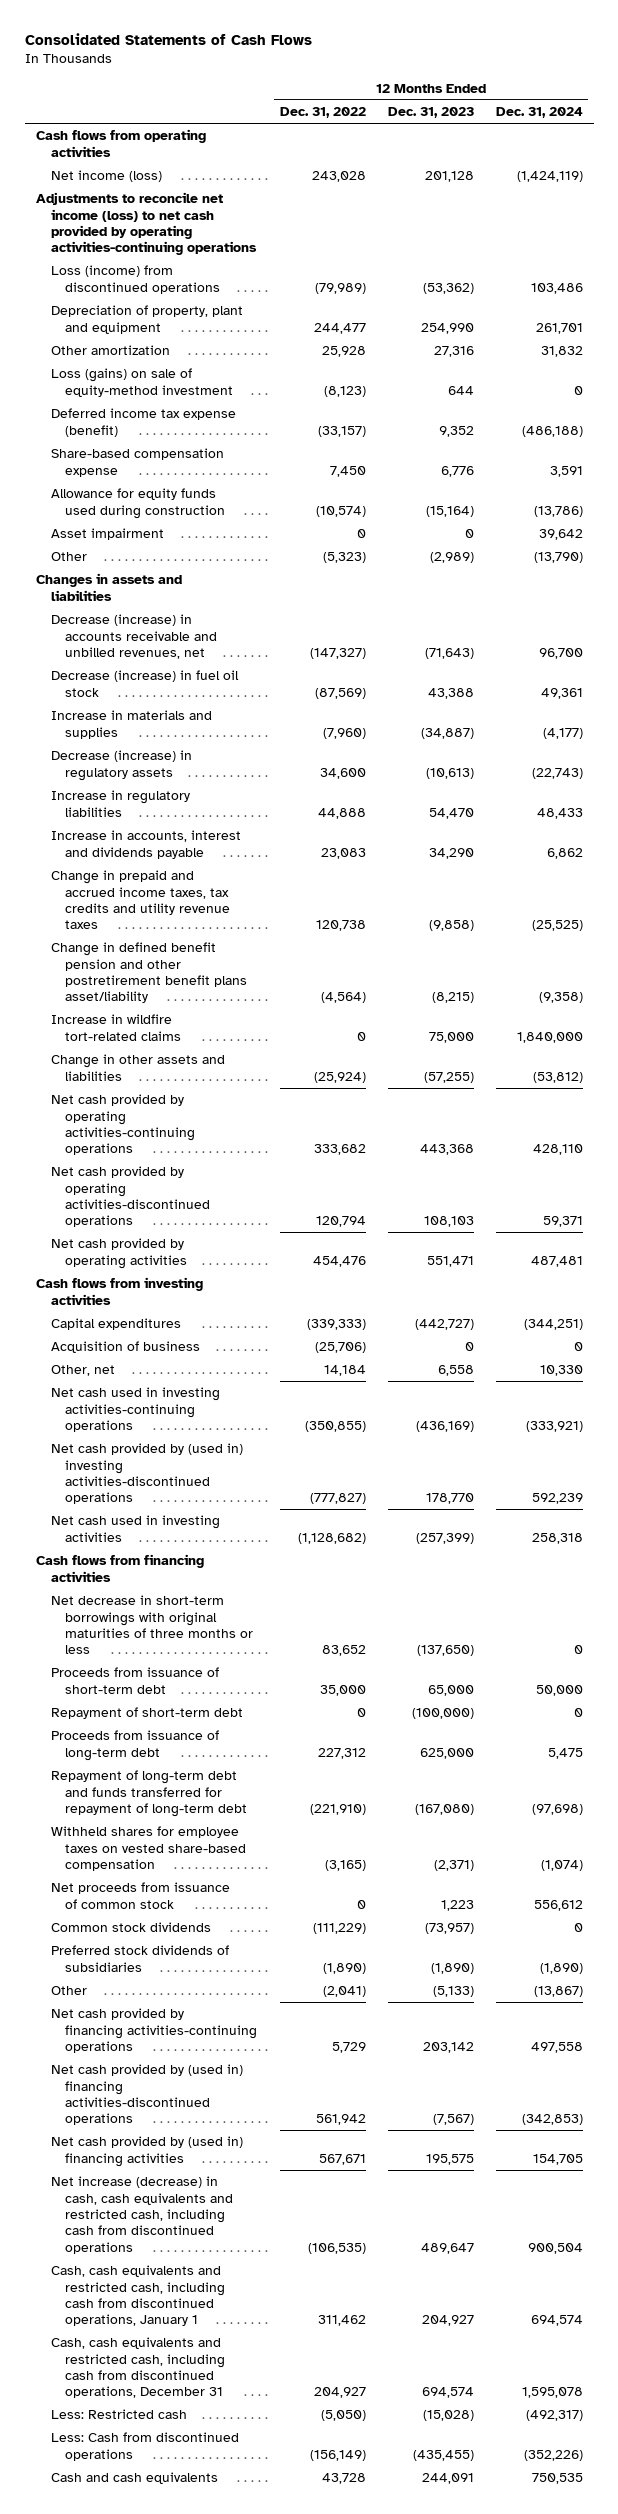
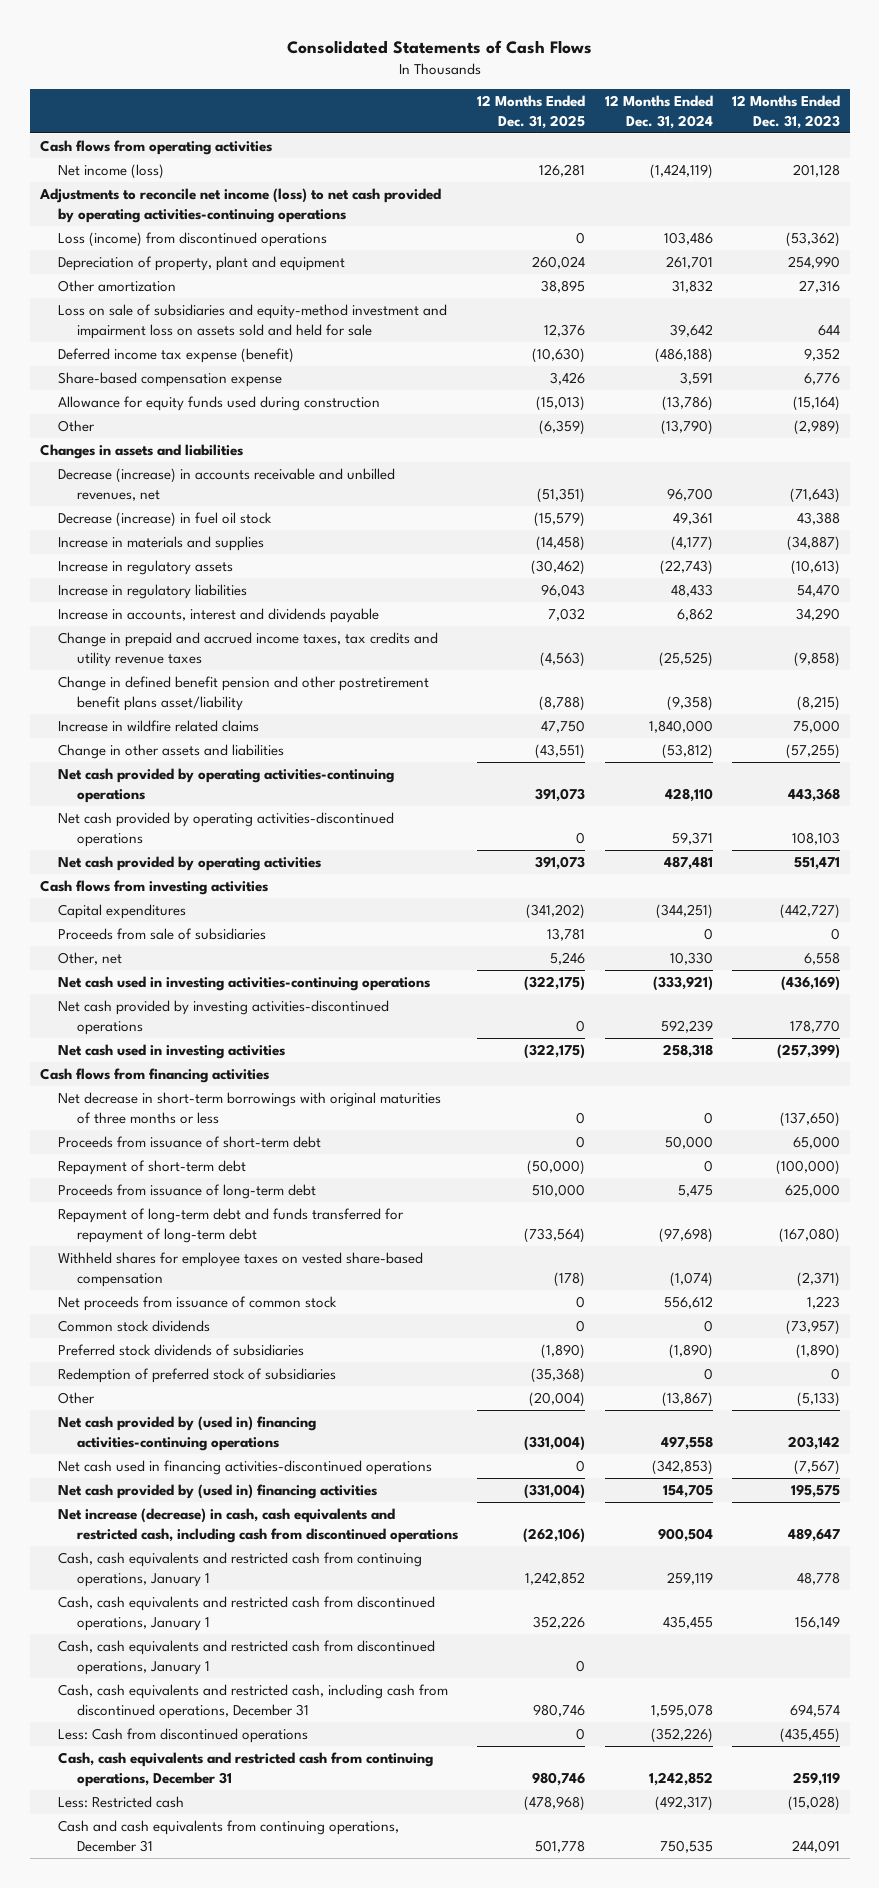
- | 12 Months Ended Dec. 31, 2022 | 12 Months Ended Dec. 31, 2023 | 12 Months Ended Dec. 31, 2024
+ | 12 Months Ended Dec. 31, 2025 | 12 Months Ended Dec. 31, 2024 | 12 Months Ended Dec. 31, 2023
- Loss (gains) on sale of equity-method investment | (8,123) | 644 | 0
+ Loss on sale of subsidiaries and equity-method investment and impairment loss on assets sold and held for sale | 12,376 | 39,642 | 644
- Asset impairment | 0 | 0 | 39,642
- Decrease (increase) in regulatory assets | 34,600 | (10,613) | (22,743)
+ Increase in regulatory assets | (30,462) | (22,743) | (10,613)
- Increase in wildfire tort-related claims | 0 | 75,000 | 1,840,000
+ Increase in wildfire related claims | 47,750 | 1,840,000 | 75,000
- Acquisition of business | (25,706) | 0 | 0
+ Proceeds from sale of subsidiaries | 13,781 | 0 | 0
- Net cash provided by (used in) investing activities-discontinued operations | (777,827) | 178,770 | 592,239
+ Net cash provided by investing activities-discontinued operations | 0 | 592,239 | 178,770
+ Redemption of preferred stock of subsidiaries | (35,368) | 0 | 0
- Net cash provided by financing activities-continuing operations | 5,729 | 203,142 | 497,558
- Net cash provided by (used in) financing activities-discontinued operations | 561,942 | (7,567) | (342,853)
+ Net cash provided by (used in) financing activities-continuing operations | (331,004) | 497,558 | 203,142
+ Net cash used in financing activities-discontinued operations | 0 | (342,853) | (7,567)
- Cash, cash equivalents and restricted cash, including cash from discontinued operations, January 1 | 311,462 | 204,927 | 694,574
+ Cash, cash equivalents and restricted cash from continuing operations, January 1 | 1,242,852 | 259,119 | 48,778
+ Cash, cash equivalents and restricted cash from discontinued operations, January 1 | 352,226 | 435,455 | 156,149
+ Cash, cash equivalents and restricted cash from discontinued operations, January 1 | 0 | |
- Cash and cash equivalents | 43,728 | 244,091 | 750,535
+ Cash, cash equivalents and restricted cash from continuing operations, December 31 | 980,746 | 1,242,852 | 259,119
moved down: Less: Restricted cash | (478,968) | (492,317) | (15,028)
+ Cash and cash equivalents from continuing operations, December 31 | 501,778 | 750,535 | 244,091

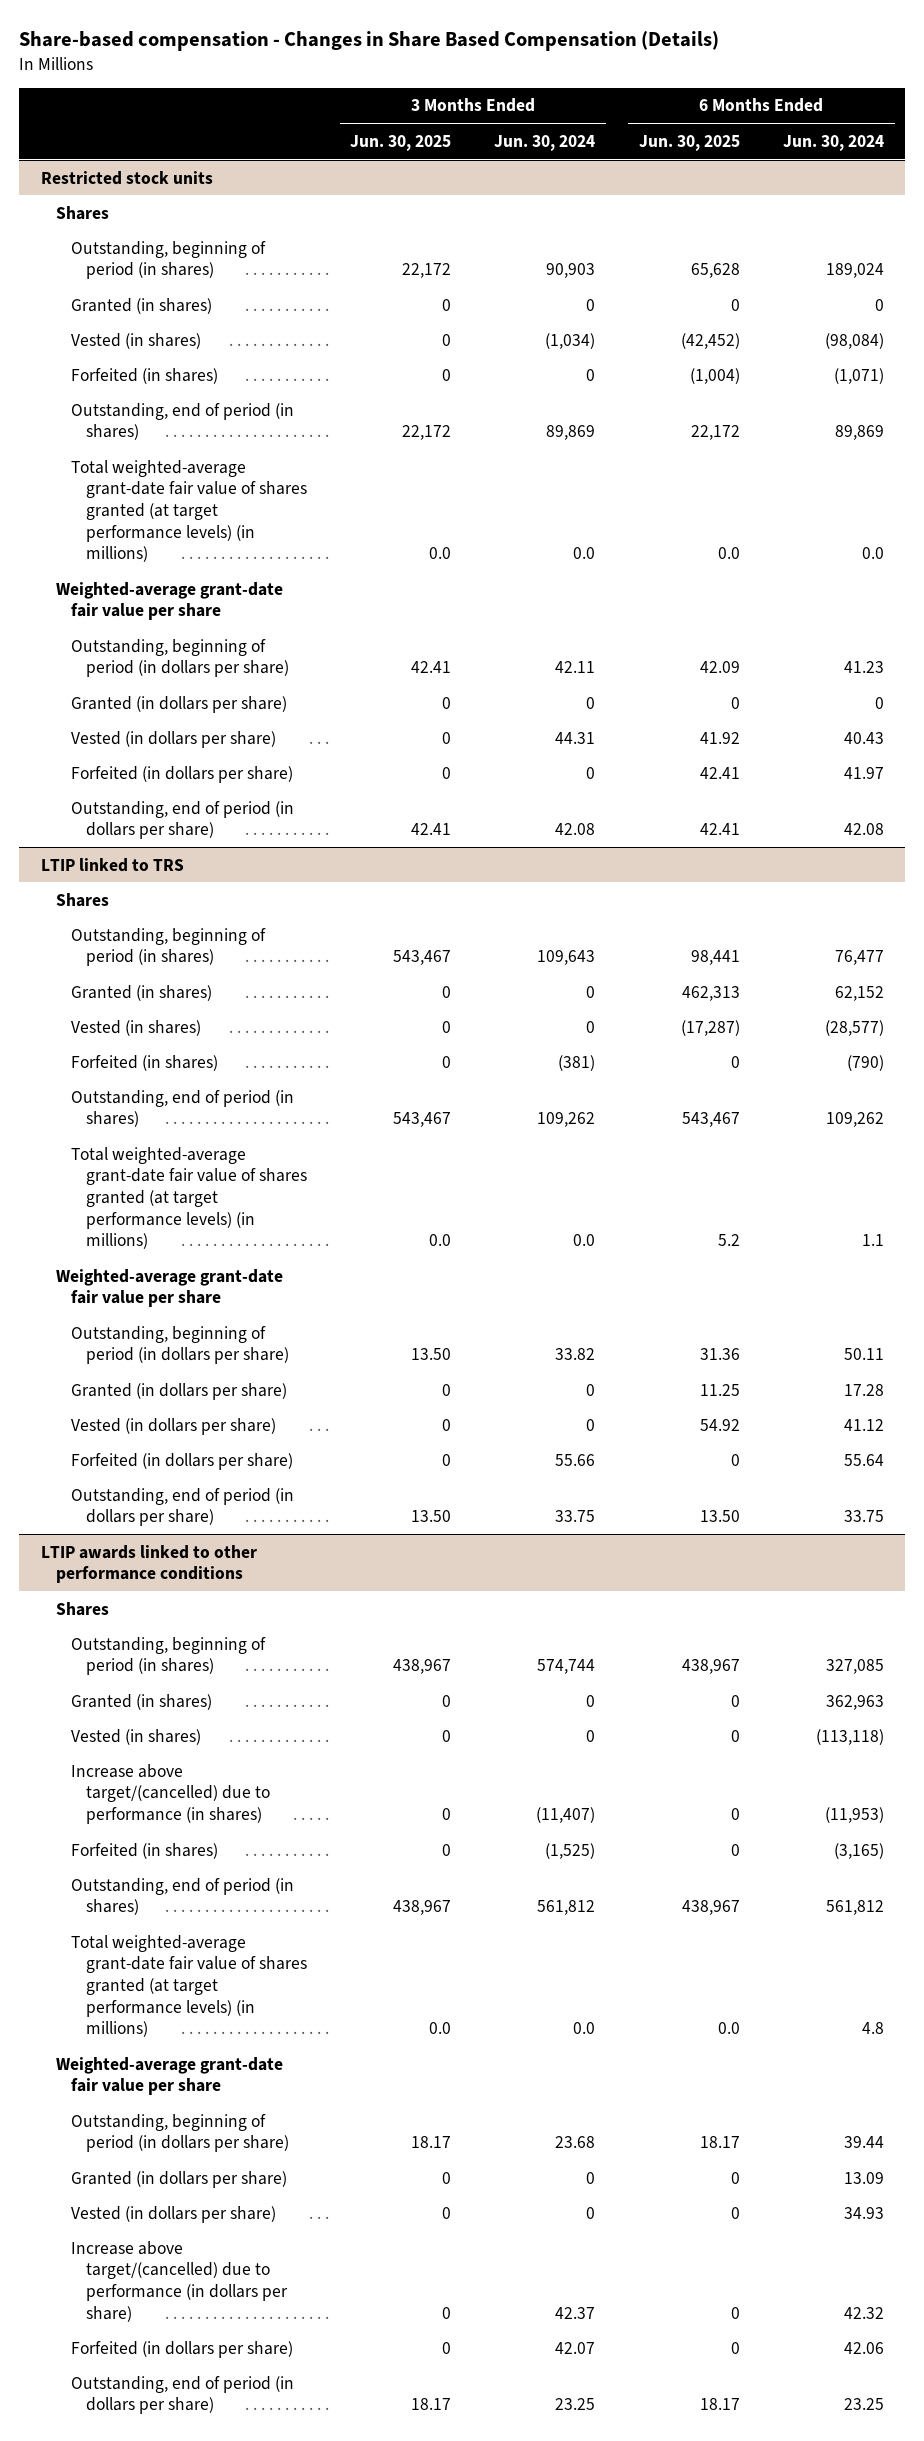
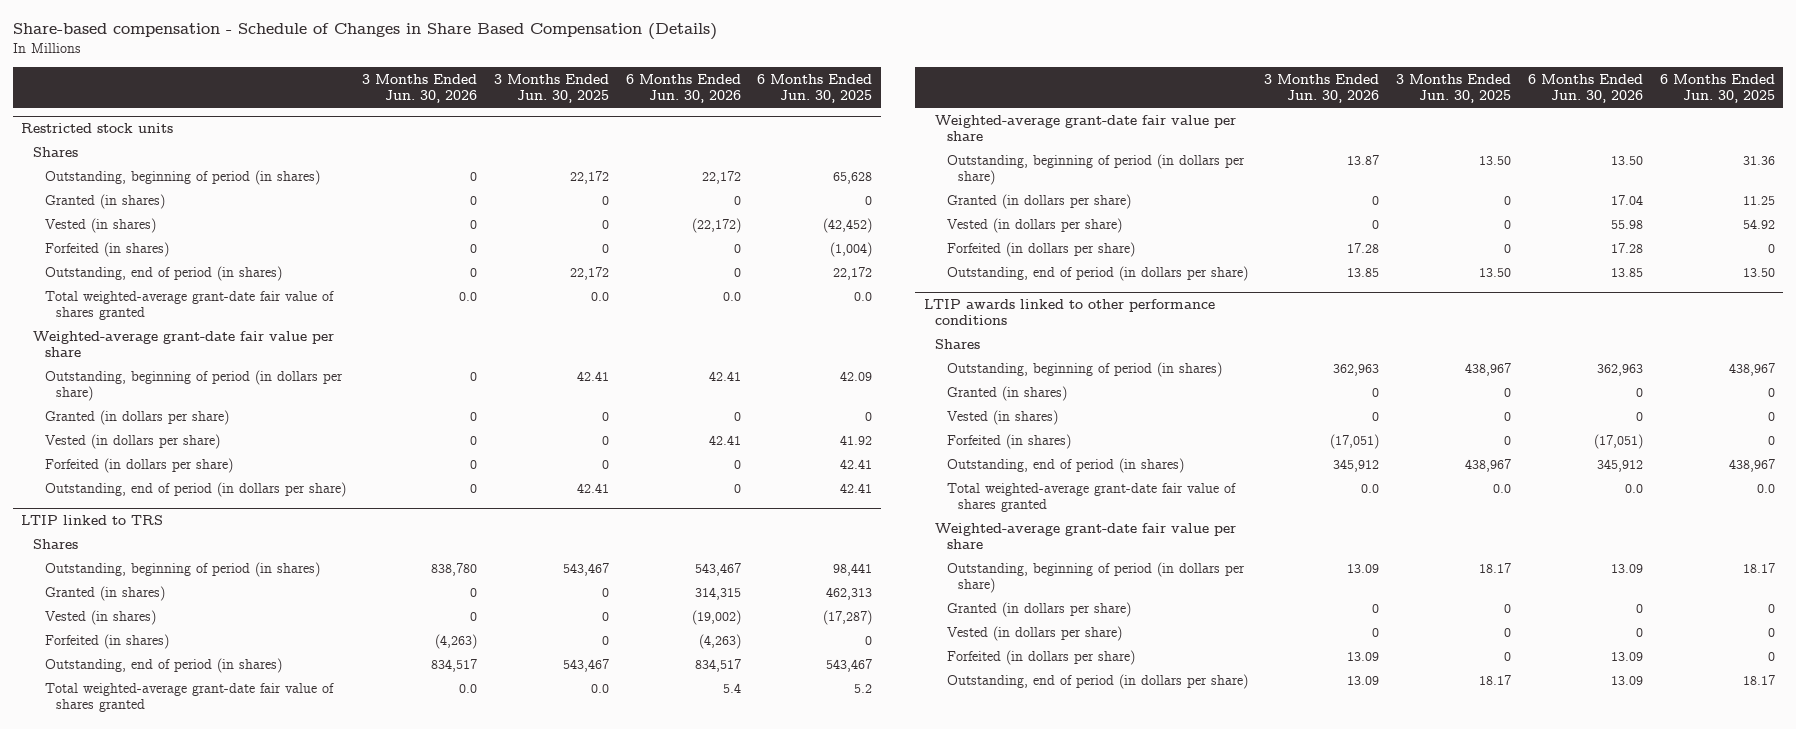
- Share-based compensation - Changes in Share Based Compensation (Details)
+ Share-based compensation - Schedule of Changes in Share Based Compensation (Details)
- | 3 Months Ended Jun. 30, 2025 | 3 Months Ended Jun. 30, 2024 | 6 Months Ended Jun. 30, 2025 | 6 Months Ended Jun. 30, 2024
+ | 3 Months Ended Jun. 30, 2026 | 3 Months Ended Jun. 30, 2025 | 6 Months Ended Jun. 30, 2026 | 6 Months Ended Jun. 30, 2025
@ Restricted stock units
- Total weighted-average grant-date fair value of shares granted (at target performance levels) (in millions) | 0.0 | 0.0 | 0.0 | 0.0
+ Total weighted-average grant-date fair value of shares granted | 0.0 | 0.0 | 0.0 | 0.0
@ LTIP linked to TRS
- Total weighted-average grant-date fair value of shares granted (at target performance levels) (in millions) | 0.0 | 0.0 | 5.2 | 1.1
+ Total weighted-average grant-date fair value of shares granted | 0.0 | 0.0 | 5.4 | 5.2
@ LTIP awards linked to other performance conditions
- Increase above target/(cancelled) due to performance (in shares) | 0 | (11,407) | 0 | (11,953)
- Total weighted-average grant-date fair value of shares granted (at target performance levels) (in millions) | 0.0 | 0.0 | 0.0 | 4.8
+ Total weighted-average grant-date fair value of shares granted | 0.0 | 0.0 | 0.0 | 0.0
- Increase above target/(cancelled) due to performance (in dollars per share) | 0 | 42.37 | 0 | 42.32

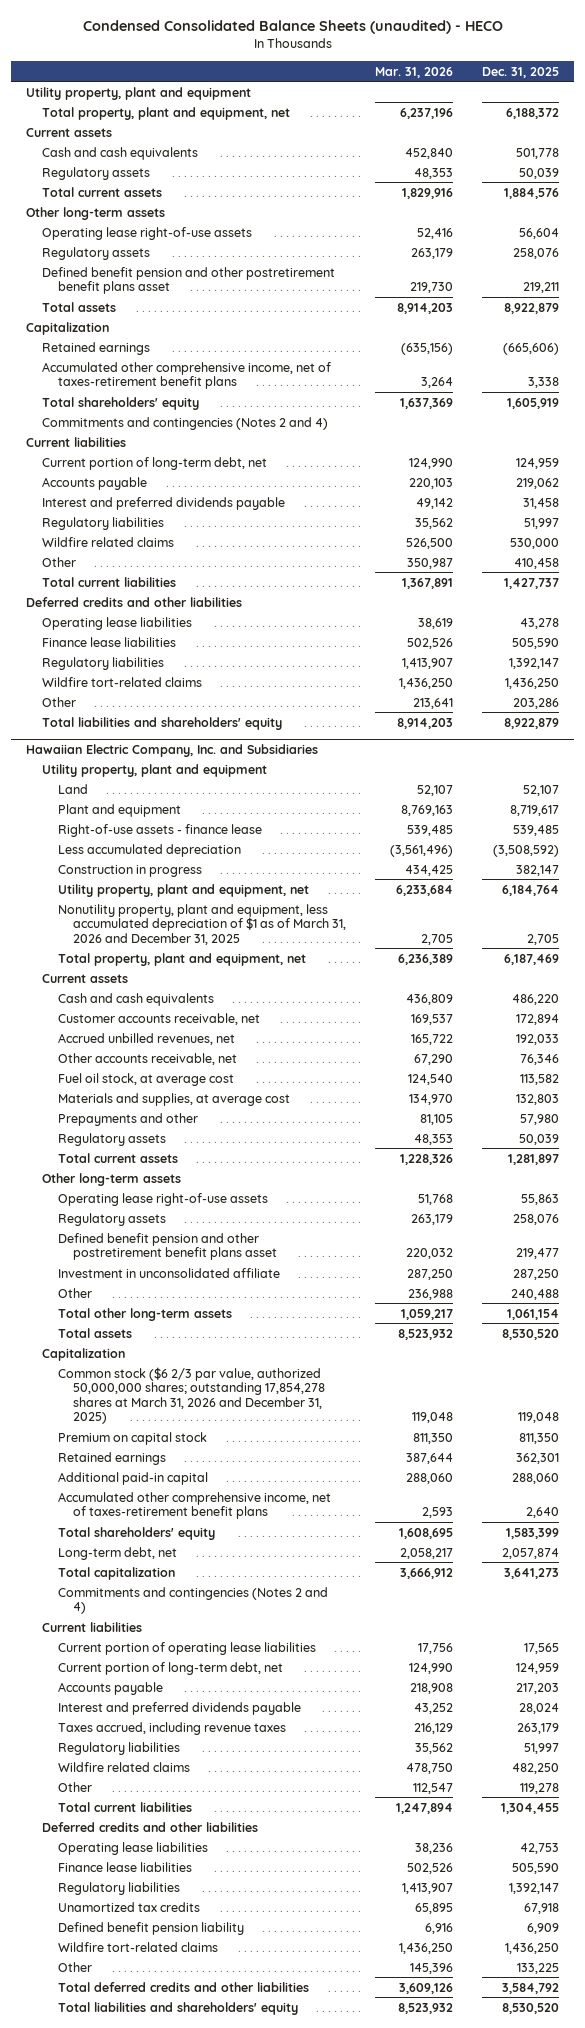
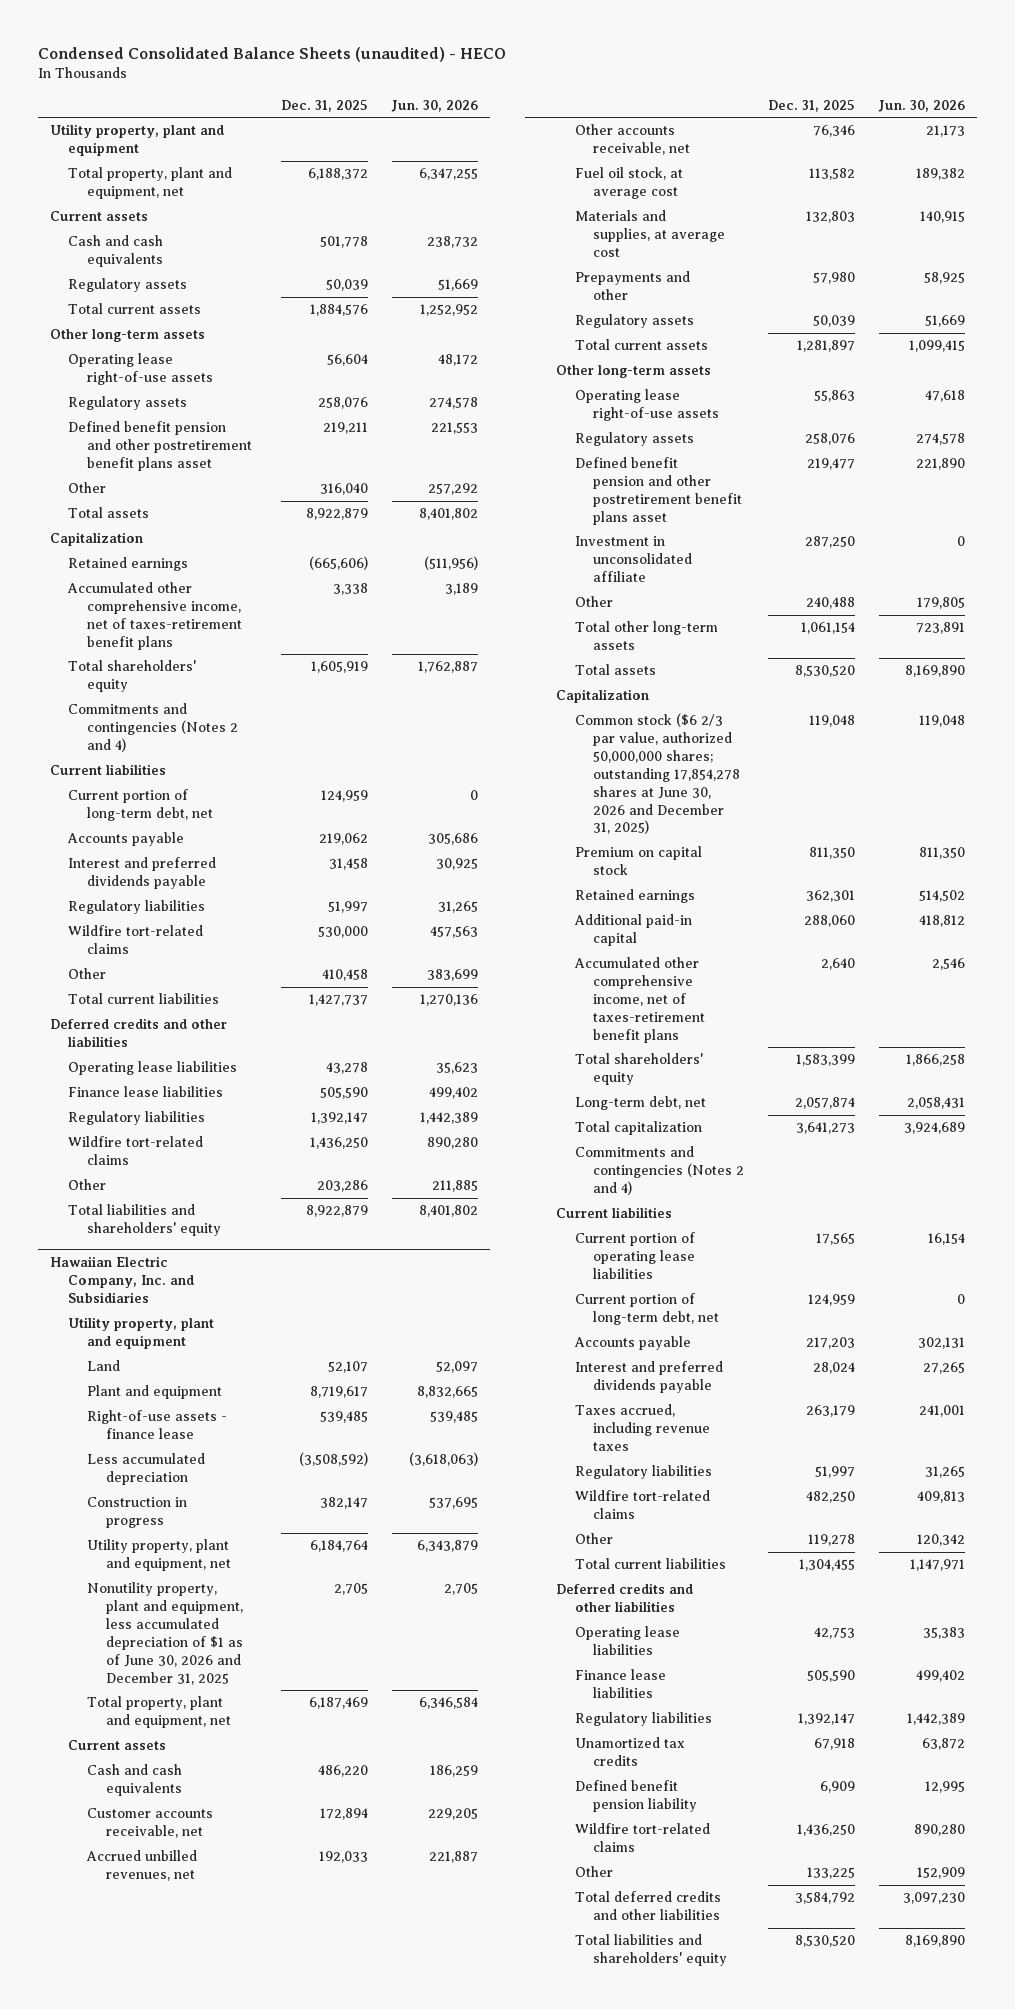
- | Mar. 31, 2026 | Dec. 31, 2025
+ | Dec. 31, 2025 | Jun. 30, 2026
+ Other | 316,040 | 257,292
- Wildfire related claims | 526,500 | 530,000
+ Wildfire tort-related claims | 530,000 | 457,563
@ Hawaiian Electric Company, Inc. and Subsidiaries
- Nonutility property, plant and equipment, less accumulated depreciation of $1 as of March 31, 2026 and December 31, 2025 | 2,705 | 2,705
+ Nonutility property, plant and equipment, less accumulated depreciation of $1 as of June 30, 2026 and December 31, 2025 | 2,705 | 2,705
- Common stock ($6 2/3 par value, authorized 50,000,000 shares; outstanding 17,854,278 shares at March 31, 2026 and December 31, 2025) | 119,048 | 119,048
+ Common stock ($6 2/3 par value, authorized 50,000,000 shares; outstanding 17,854,278 shares at June 30, 2026 and December 31, 2025) | 119,048 | 119,048
- Wildfire related claims | 478,750 | 482,250
+ Wildfire tort-related claims | 482,250 | 409,813

